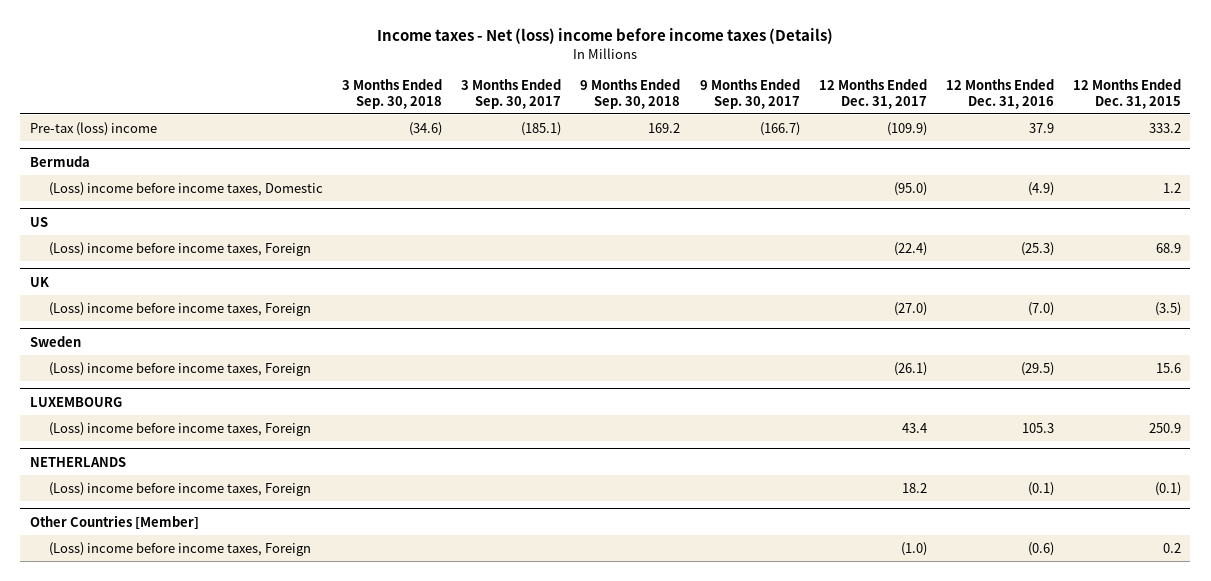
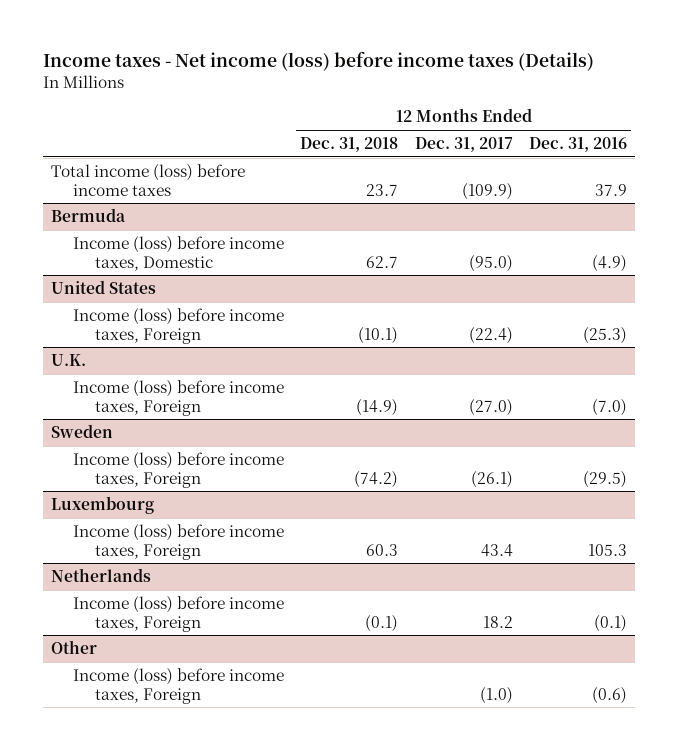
- Income taxes - Net (loss) income before income taxes (Details)
+ Income taxes - Net income (loss) before income taxes (Details)
- | 3 Months Ended Sep. 30, 2018 | 3 Months Ended Sep. 30, 2017 | 9 Months Ended Sep. 30, 2018 | 9 Months Ended Sep. 30, 2017 | 12 Months Ended Dec. 31, 2017 | 12 Months Ended Dec. 31, 2016 | 12 Months Ended Dec. 31, 2015
+ | 12 Months Ended Dec. 31, 2018 | 12 Months Ended Dec. 31, 2017 | 12 Months Ended Dec. 31, 2016
- Pre-tax (loss) income | (34.6) | (185.1) | 169.2 | (166.7) | (109.9) | 37.9 | 333.2
+ Total income (loss) before income taxes | 23.7 | (109.9) | 37.9
@ Bermuda
- (Loss) income before income taxes, Domestic | | | | | (95.0) | (4.9) | 1.2
- US
- (Loss) income before income taxes, Foreign | | | | | (22.4) | (25.3) | 68.9
- UK
- (Loss) income before income taxes, Foreign | | | | | (27.0) | (7.0) | (3.5)
@ Bermuda
+ Income (loss) before income taxes, Domestic | 62.7 | (95.0) | (4.9)
+ United States
+ Income (loss) before income taxes, Foreign | (10.1) | (22.4) | (25.3)
+ U.K.
+ Income (loss) before income taxes, Foreign | (14.9) | (27.0) | (7.0)
@ Sweden
- (Loss) income before income taxes, Foreign | | | | | (26.1) | (29.5) | 15.6
- LUXEMBOURG
- (Loss) income before income taxes, Foreign | | | | | 43.4 | 105.3 | 250.9
- NETHERLANDS
- (Loss) income before income taxes, Foreign | | | | | 18.2 | (0.1) | (0.1)
- Other Countries [Member]
- (Loss) income before income taxes, Foreign | | | | | (1.0) | (0.6) | 0.2
@ Sweden
+ Income (loss) before income taxes, Foreign | (74.2) | (26.1) | (29.5)
+ Luxembourg
+ Income (loss) before income taxes, Foreign | 60.3 | 43.4 | 105.3
+ Netherlands
+ Income (loss) before income taxes, Foreign | (0.1) | 18.2 | (0.1)
+ Other
+ Income (loss) before income taxes, Foreign | | (1.0) | (0.6)

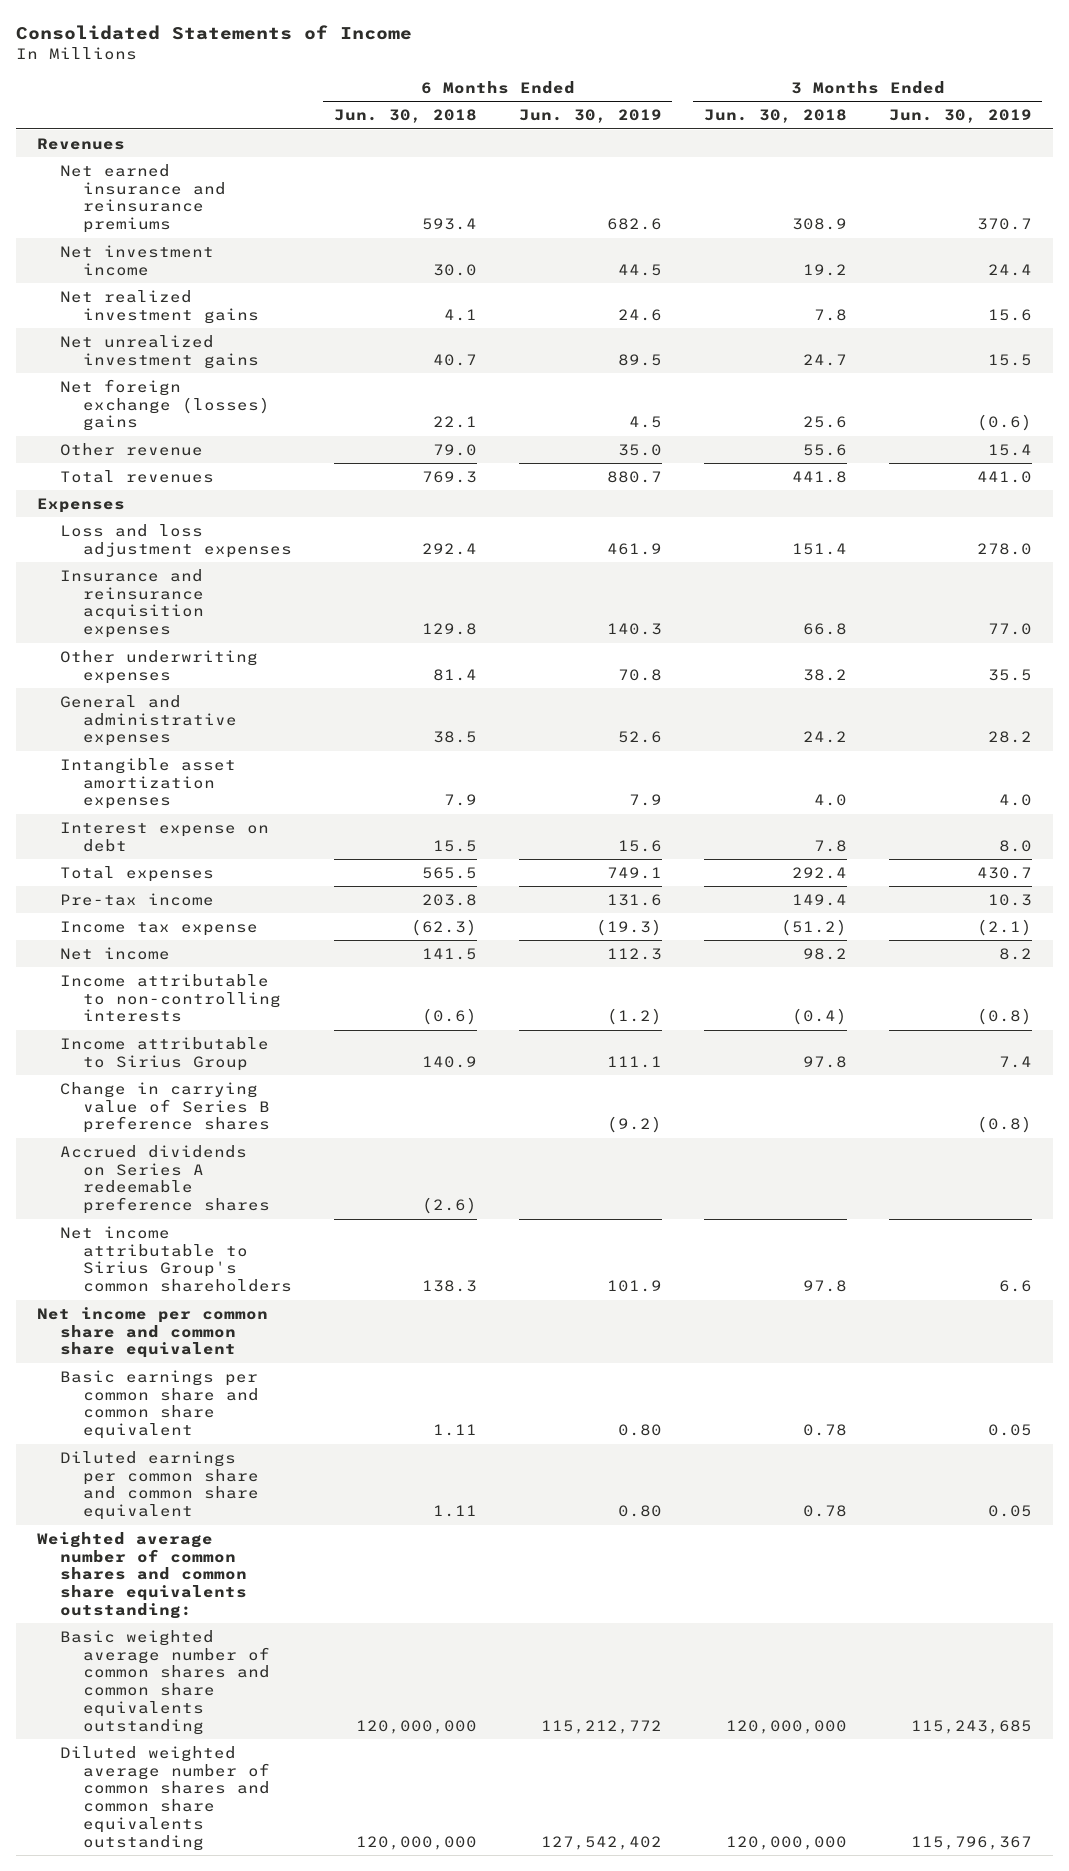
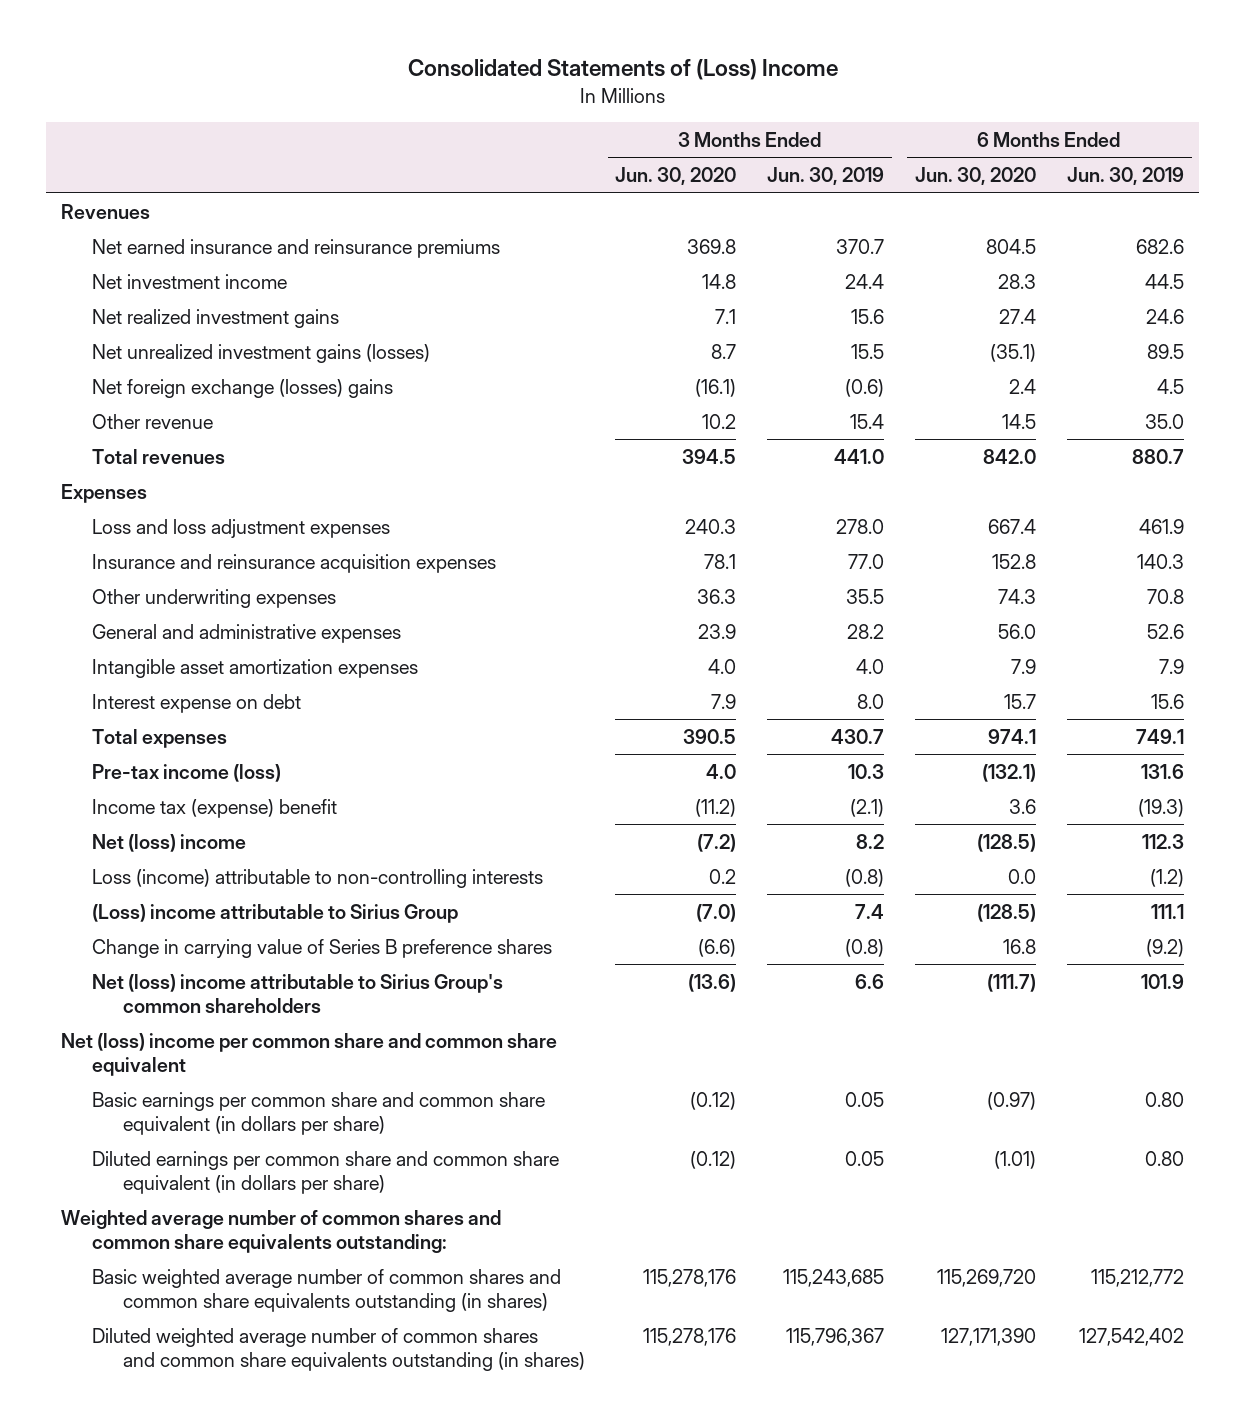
- Consolidated Statements of Income
+ Consolidated Statements of (Loss) Income
- | 6 Months Ended Jun. 30, 2018 | 6 Months Ended Jun. 30, 2019 | 3 Months Ended Jun. 30, 2018 | 3 Months Ended Jun. 30, 2019
+ | 3 Months Ended Jun. 30, 2020 | 3 Months Ended Jun. 30, 2019 | 6 Months Ended Jun. 30, 2020 | 6 Months Ended Jun. 30, 2019
- Net unrealized investment gains | 40.7 | 89.5 | 24.7 | 15.5
+ Net unrealized investment gains (losses) | 8.7 | 15.5 | (35.1) | 89.5
- Pre-tax income | 203.8 | 131.6 | 149.4 | 10.3
- Income tax expense | (62.3) | (19.3) | (51.2) | (2.1)
- Net income | 141.5 | 112.3 | 98.2 | 8.2
- Income attributable to non-controlling interests | (0.6) | (1.2) | (0.4) | (0.8)
- Income attributable to Sirius Group | 140.9 | 111.1 | 97.8 | 7.4
+ Pre-tax income (loss) | 4.0 | 10.3 | (132.1) | 131.6
+ Income tax (expense) benefit | (11.2) | (2.1) | 3.6 | (19.3)
+ Net (loss) income | (7.2) | 8.2 | (128.5) | 112.3
+ Loss (income) attributable to non-controlling interests | 0.2 | (0.8) | 0.0 | (1.2)
+ (Loss) income attributable to Sirius Group | (7.0) | 7.4 | (128.5) | 111.1
- Accrued dividends on Series A redeemable preference shares | (2.6) | | |
- Net income attributable to Sirius Group's common shareholders | 138.3 | 101.9 | 97.8 | 6.6
- Net income per common share and common share equivalent
- Basic earnings per common share and common share equivalent | 1.11 | 0.80 | 0.78 | 0.05
- Diluted earnings per common share and common share equivalent | 1.11 | 0.80 | 0.78 | 0.05
+ Net (loss) income attributable to Sirius Group's common shareholders | (13.6) | 6.6 | (111.7) | 101.9
+ Net (loss) income per common share and common share equivalent
+ Basic earnings per common share and common share equivalent (in dollars per share) | (0.12) | 0.05 | (0.97) | 0.80
+ Diluted earnings per common share and common share equivalent (in dollars per share) | (0.12) | 0.05 | (1.01) | 0.80
- Basic weighted average number of common shares and common share equivalents outstanding | 120,000,000 | 115,212,772 | 120,000,000 | 115,243,685
- Diluted weighted average number of common shares and common share equivalents outstanding | 120,000,000 | 127,542,402 | 120,000,000 | 115,796,367
+ Basic weighted average number of common shares and common share equivalents outstanding (in shares) | 115,278,176 | 115,243,685 | 115,269,720 | 115,212,772
+ Diluted weighted average number of common shares and common share equivalents outstanding (in shares) | 115,278,176 | 115,796,367 | 127,171,390 | 127,542,402

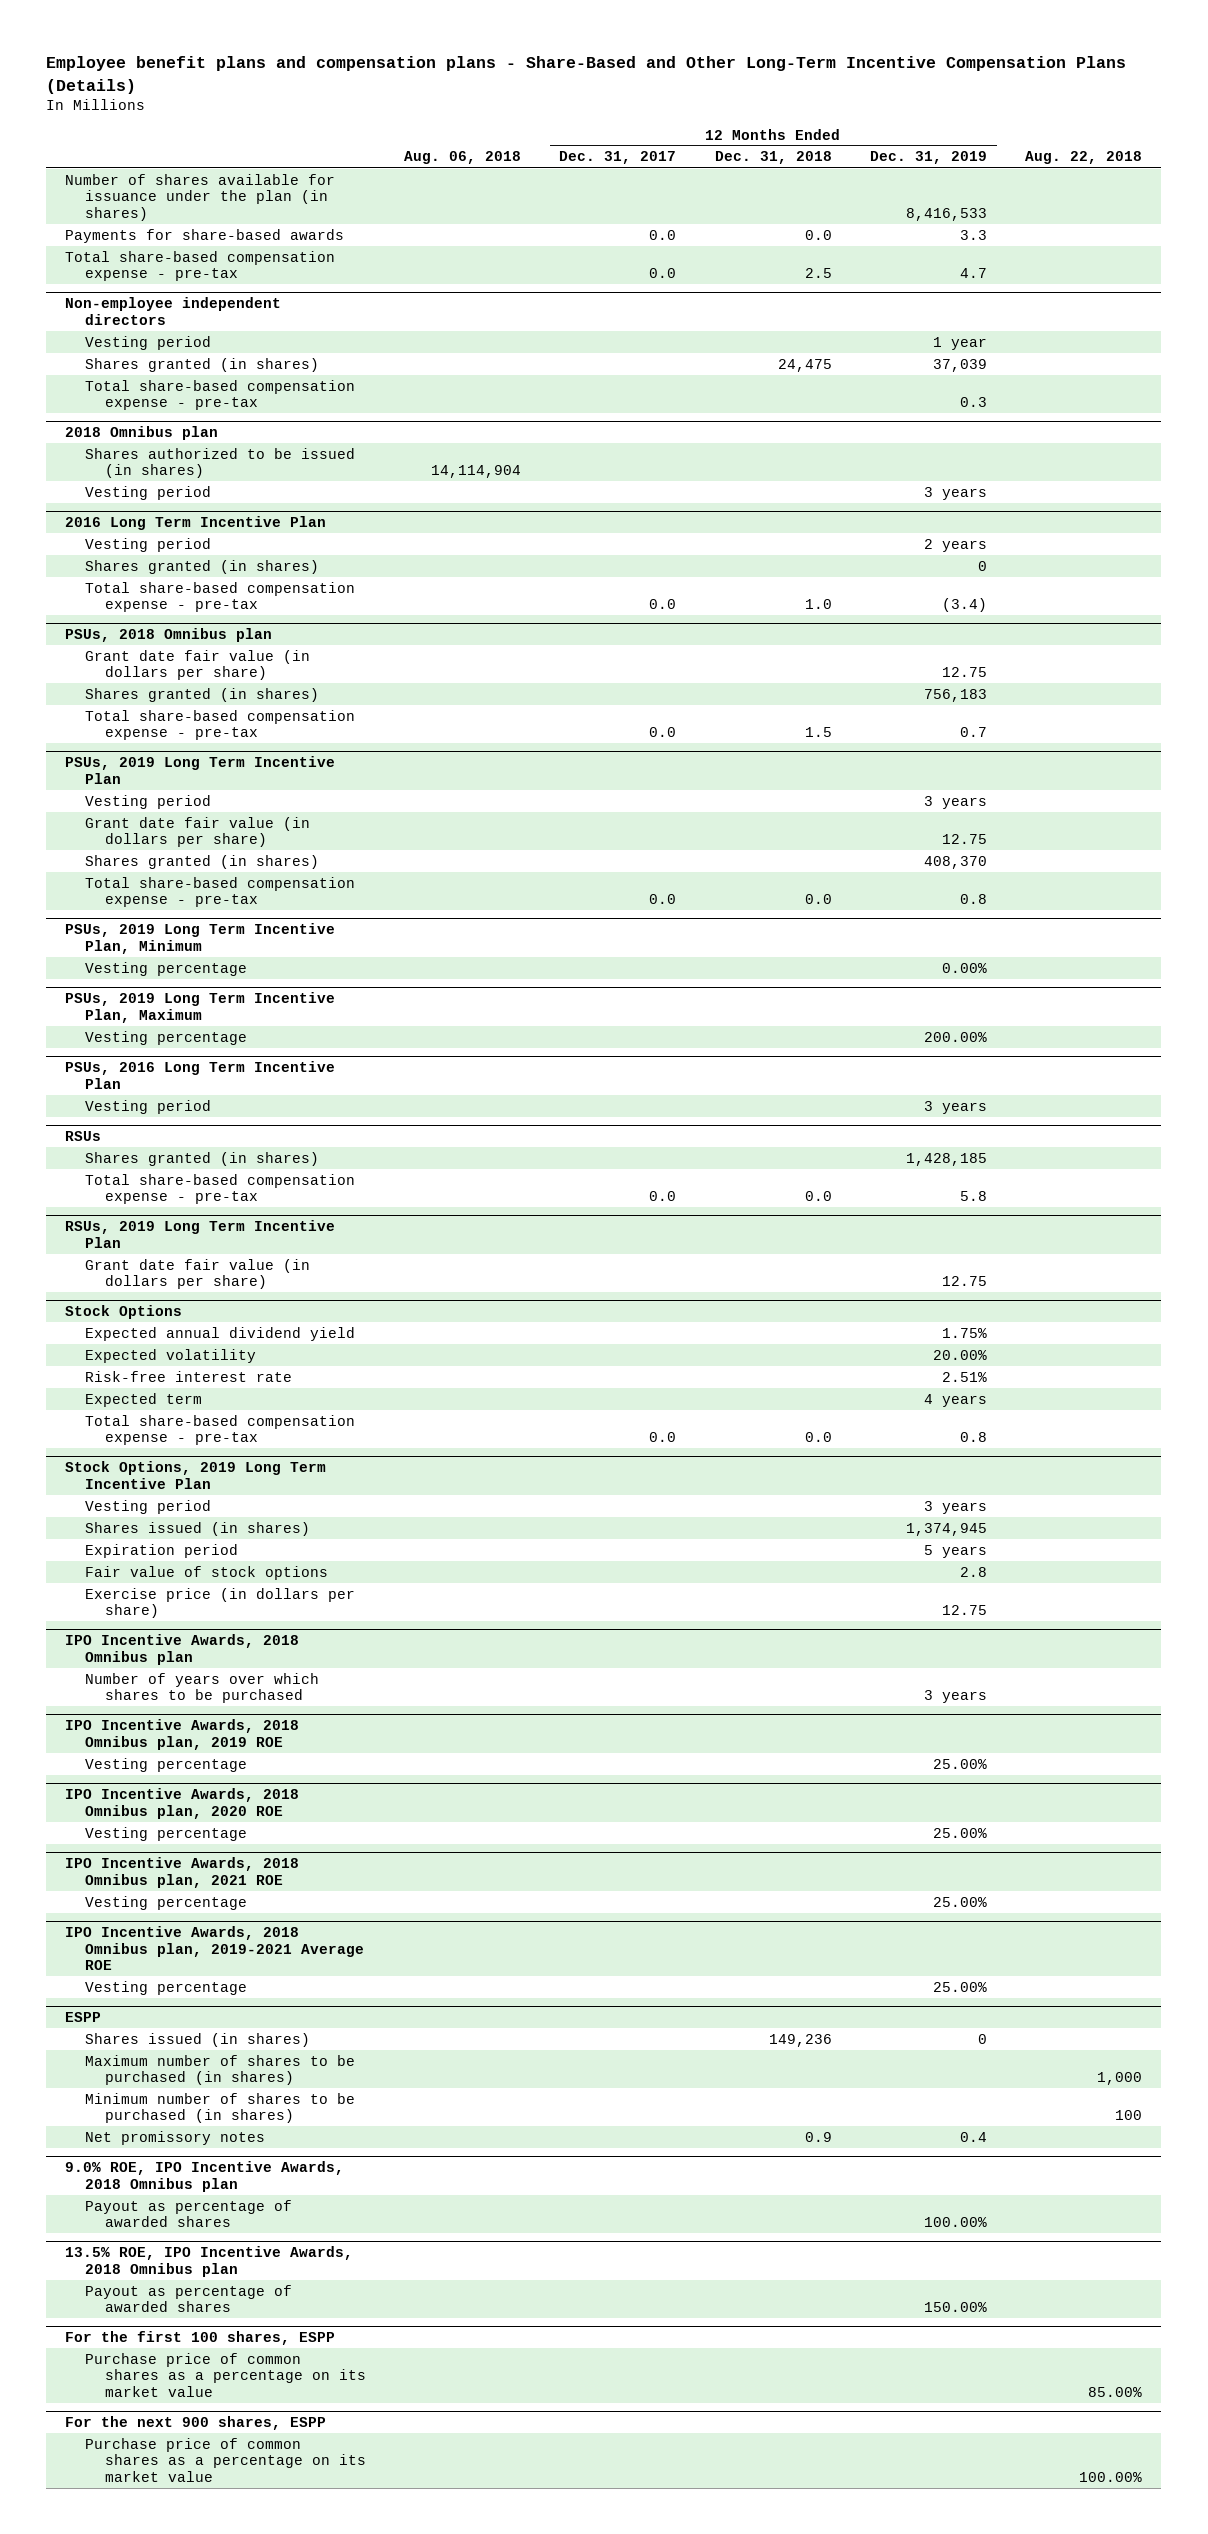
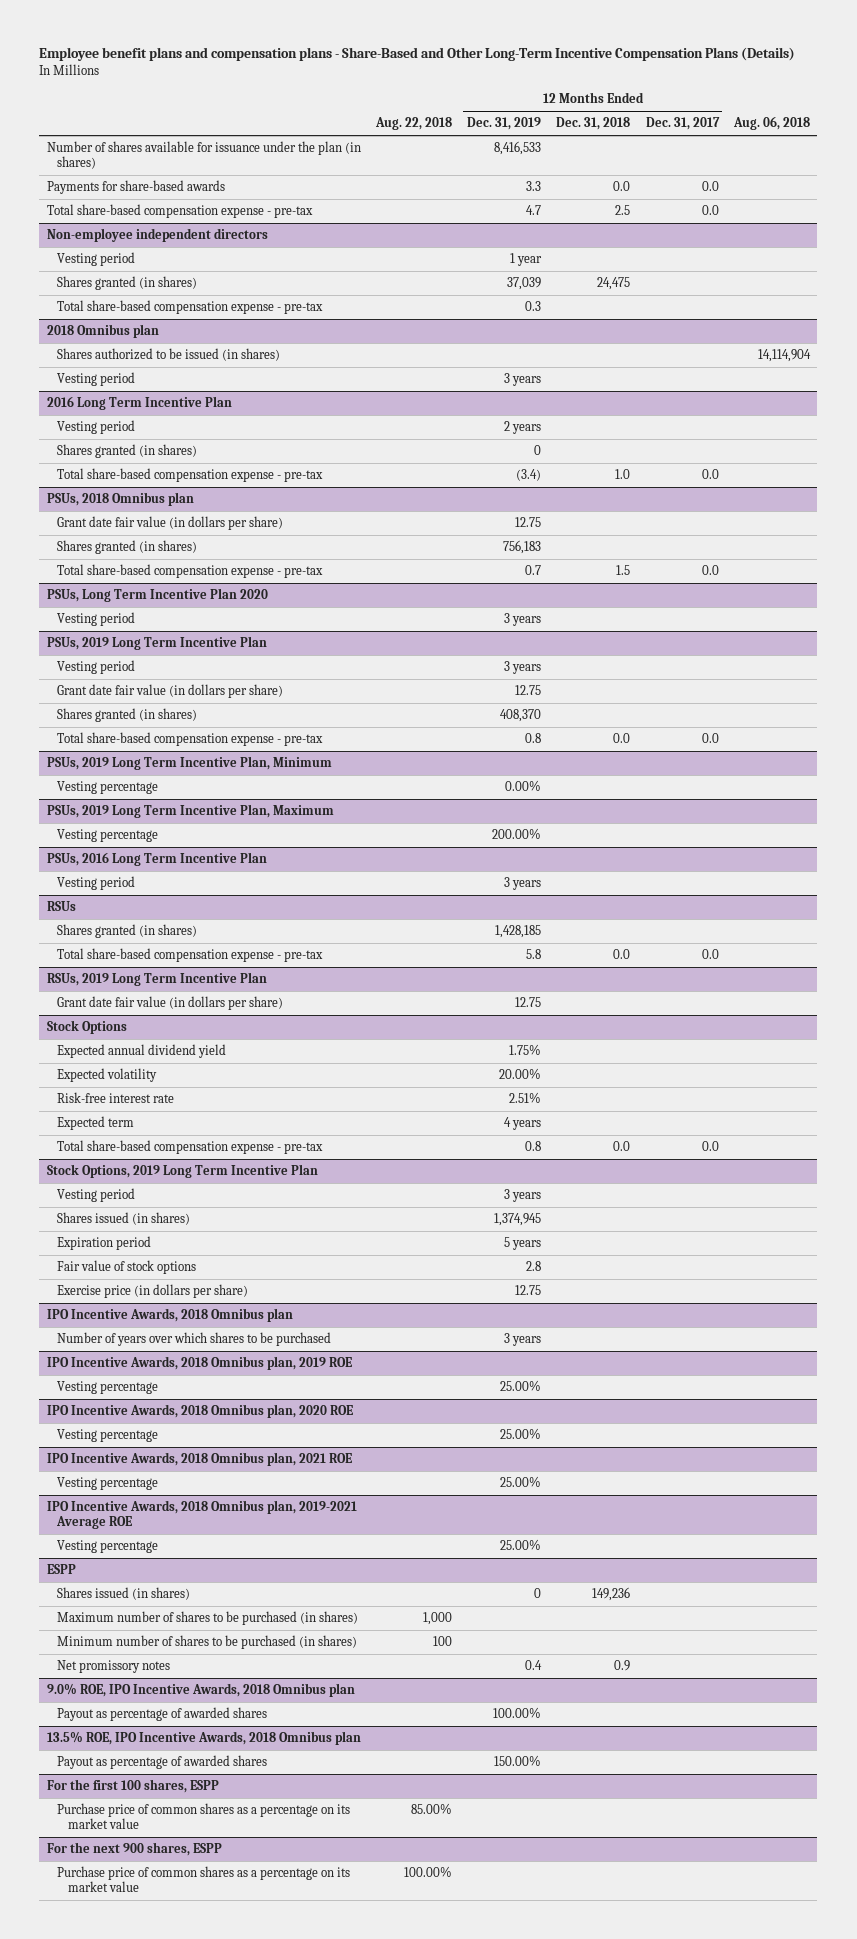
- | Aug. 06, 2018 | 12 Months Ended Dec. 31, 2017 | 12 Months Ended Dec. 31, 2018 | 12 Months Ended Dec. 31, 2019 | Aug. 22, 2018
+ | Aug. 22, 2018 | 12 Months Ended Dec. 31, 2019 | 12 Months Ended Dec. 31, 2018 | 12 Months Ended Dec. 31, 2017 | Aug. 06, 2018
+ PSUs, Long Term Incentive Plan 2020
+ Vesting period | | 3 years | | |

